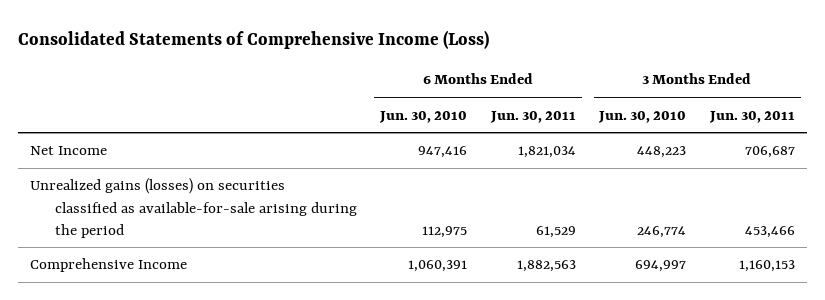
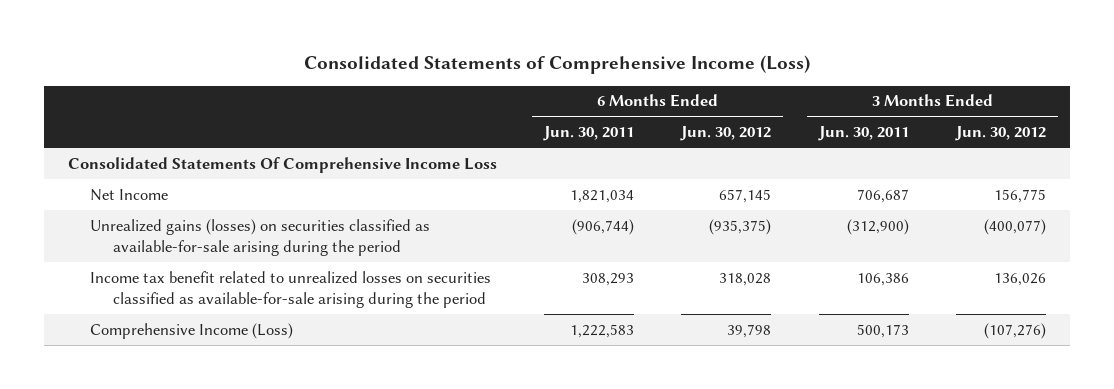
- | 6 Months Ended Jun. 30, 2010 | 6 Months Ended Jun. 30, 2011 | 3 Months Ended Jun. 30, 2010 | 3 Months Ended Jun. 30, 2011
+ | 6 Months Ended Jun. 30, 2011 | 6 Months Ended Jun. 30, 2012 | 3 Months Ended Jun. 30, 2011 | 3 Months Ended Jun. 30, 2012
+ Consolidated Statements Of Comprehensive Income Loss
- Unrealized gains (losses) on securities classified as available-for-sale arising during the period | 112,975 | 61,529 | 246,774 | 453,466
- Comprehensive Income | 1,060,391 | 1,882,563 | 694,997 | 1,160,153
+ Unrealized gains (losses) on securities classified as available-for-sale arising during the period | (906,744) | (935,375) | (312,900) | (400,077)
+ Income tax benefit related to unrealized losses on securities classified as available-for-sale arising during the period | 308,293 | 318,028 | 106,386 | 136,026
+ Comprehensive Income (Loss) | 1,222,583 | 39,798 | 500,173 | (107,276)

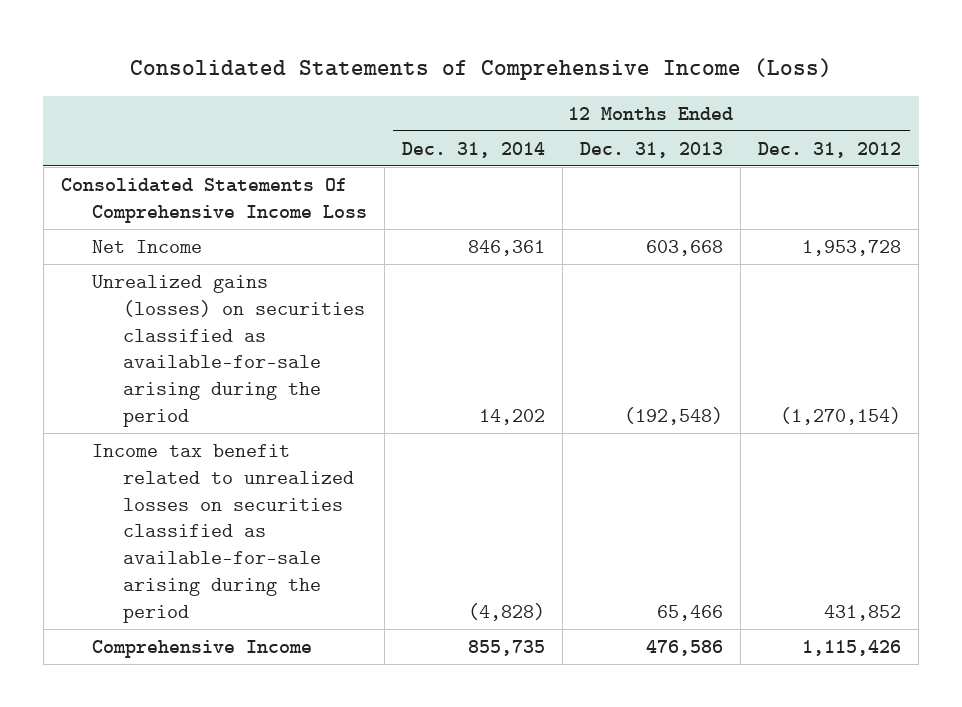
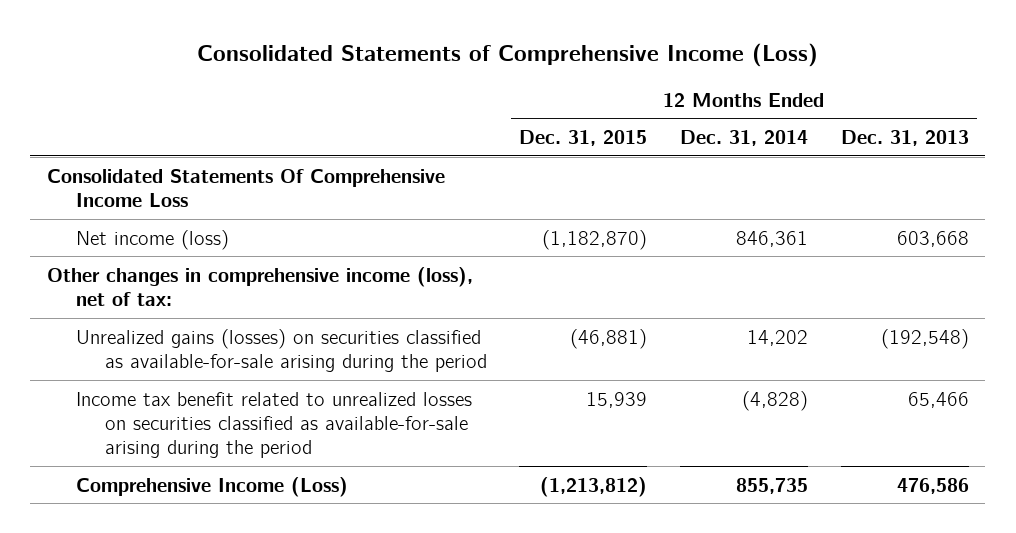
- | 12 Months Ended Dec. 31, 2014 | 12 Months Ended Dec. 31, 2013 | 12 Months Ended Dec. 31, 2012
+ | 12 Months Ended Dec. 31, 2015 | 12 Months Ended Dec. 31, 2014 | 12 Months Ended Dec. 31, 2013
- Net Income | 846,361 | 603,668 | 1,953,728
+ Net income (loss) | (1,182,870) | 846,361 | 603,668
+ Other changes in comprehensive income (loss), net of tax:
- Comprehensive Income | 855,735 | 476,586 | 1,115,426
+ Comprehensive Income (Loss) | (1,213,812) | 855,735 | 476,586

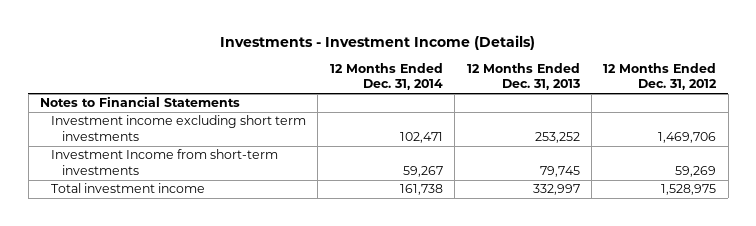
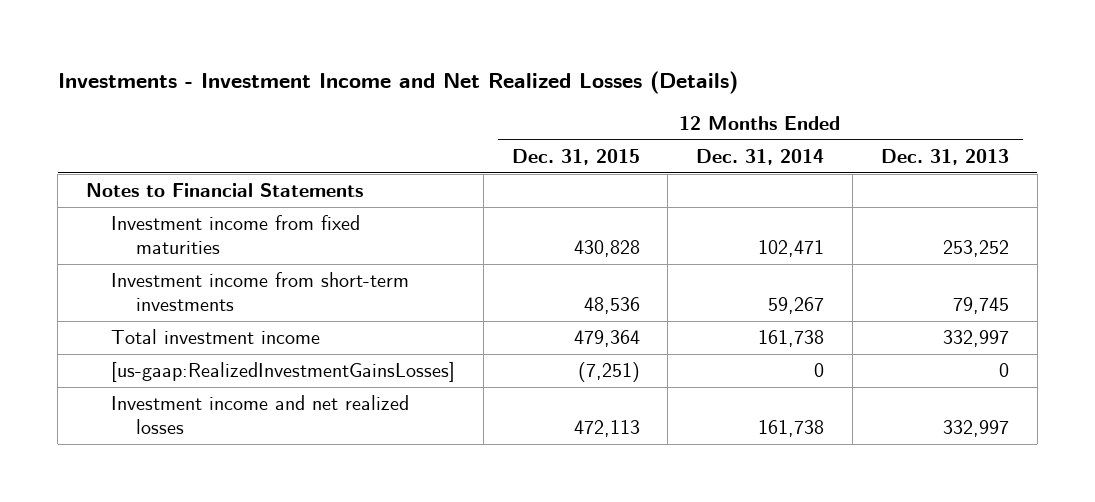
- Investments - Investment Income (Details)
+ Investments - Investment Income and Net Realized Losses (Details)
- | 12 Months Ended Dec. 31, 2014 | 12 Months Ended Dec. 31, 2013 | 12 Months Ended Dec. 31, 2012
+ | 12 Months Ended Dec. 31, 2015 | 12 Months Ended Dec. 31, 2014 | 12 Months Ended Dec. 31, 2013
- Investment income excluding short term investments | 102,471 | 253,252 | 1,469,706
- Investment Income from short-term investments | 59,267 | 79,745 | 59,269
+ Investment income from fixed maturities | 430,828 | 102,471 | 253,252
+ Investment income from short-term investments | 48,536 | 59,267 | 79,745
+ [us-gaap:RealizedInvestmentGainsLosses] | (7,251) | 0 | 0
+ Investment income and net realized losses | 472,113 | 161,738 | 332,997

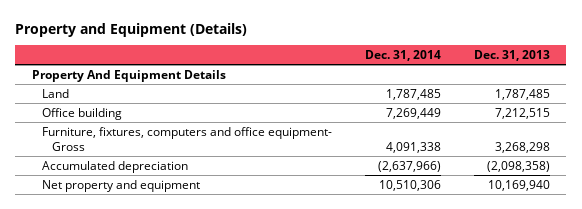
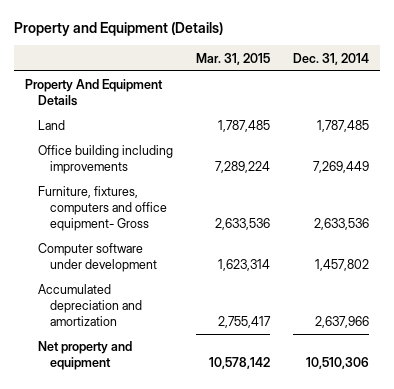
- | Dec. 31, 2014 | Dec. 31, 2013
+ | Mar. 31, 2015 | Dec. 31, 2014
- Office building | 7,269,449 | 7,212,515
- Furniture, fixtures, computers and office equipment- Gross | 4,091,338 | 3,268,298
- Accumulated depreciation | (2,637,966) | (2,098,358)
+ Office building including improvements | 7,289,224 | 7,269,449
+ Furniture, fixtures, computers and office equipment- Gross | 2,633,536 | 2,633,536
+ Computer software under development | 1,623,314 | 1,457,802
+ Accumulated depreciation and amortization | 2,755,417 | 2,637,966

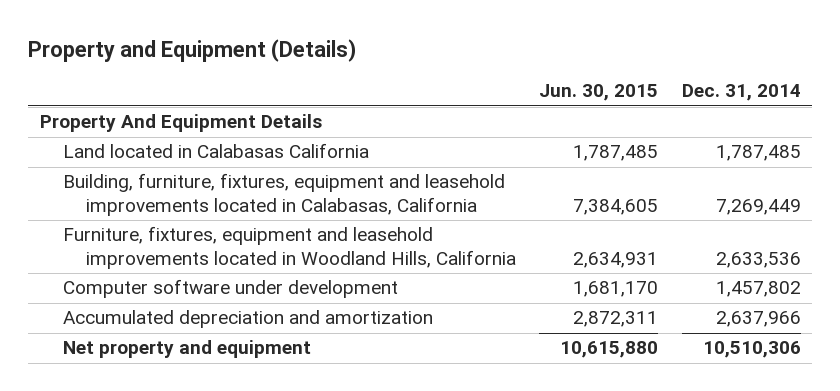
- | Mar. 31, 2015 | Dec. 31, 2014
+ | Jun. 30, 2015 | Dec. 31, 2014
- Land | 1,787,485 | 1,787,485
- Office building including improvements | 7,289,224 | 7,269,449
- Furniture, fixtures, computers and office equipment- Gross | 2,633,536 | 2,633,536
+ Land located in Calabasas California | 1,787,485 | 1,787,485
+ Building, furniture, fixtures, equipment and leasehold improvements located in Calabasas, California | 7,384,605 | 7,269,449
+ Furniture, fixtures, equipment and leasehold improvements located in Woodland Hills, California | 2,634,931 | 2,633,536

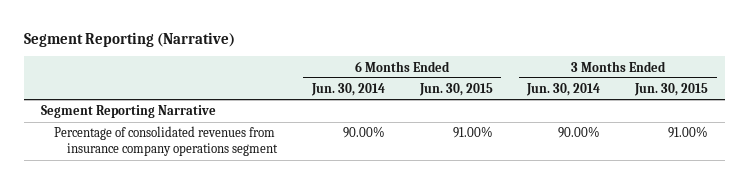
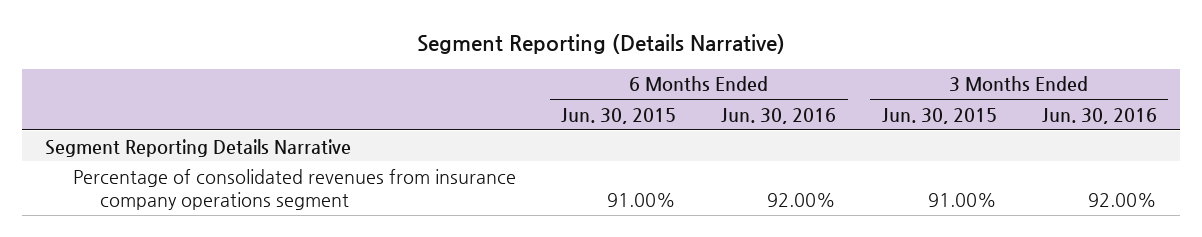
- Segment Reporting (Narrative)
+ Segment Reporting (Details Narrative)
- | 6 Months Ended Jun. 30, 2014 | 6 Months Ended Jun. 30, 2015 | 3 Months Ended Jun. 30, 2014 | 3 Months Ended Jun. 30, 2015
+ | 6 Months Ended Jun. 30, 2015 | 6 Months Ended Jun. 30, 2016 | 3 Months Ended Jun. 30, 2015 | 3 Months Ended Jun. 30, 2016
- Segment Reporting Narrative
+ Segment Reporting Details Narrative

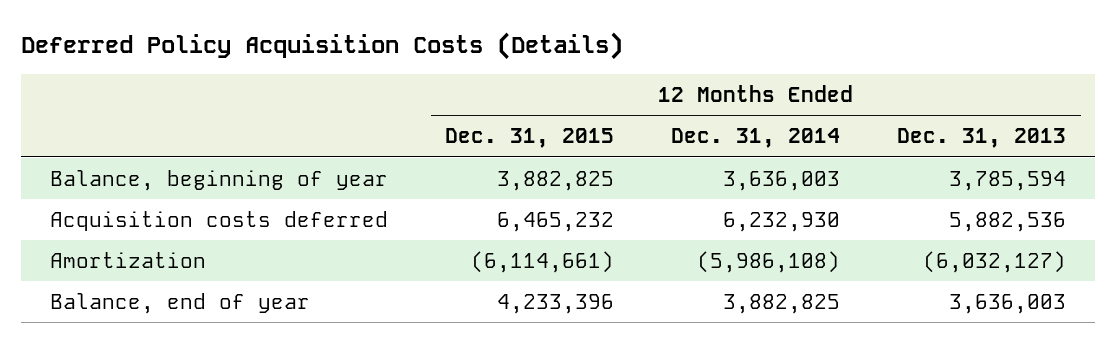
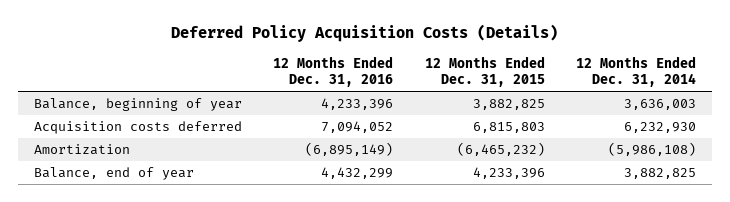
- | 12 Months Ended Dec. 31, 2015 | 12 Months Ended Dec. 31, 2014 | 12 Months Ended Dec. 31, 2013
+ | 12 Months Ended Dec. 31, 2016 | 12 Months Ended Dec. 31, 2015 | 12 Months Ended Dec. 31, 2014
- Acquisition costs deferred | 6,465,232 | 6,232,930 | 5,882,536
- Amortization | (6,114,661) | (5,986,108) | (6,032,127)
+ Acquisition costs deferred | 7,094,052 | 6,815,803 | 6,232,930
+ Amortization | (6,895,149) | (6,465,232) | (5,986,108)

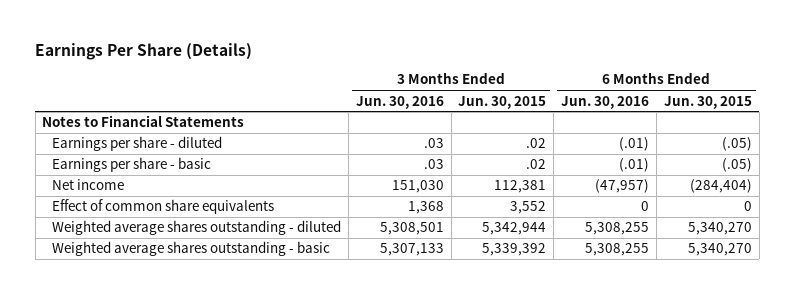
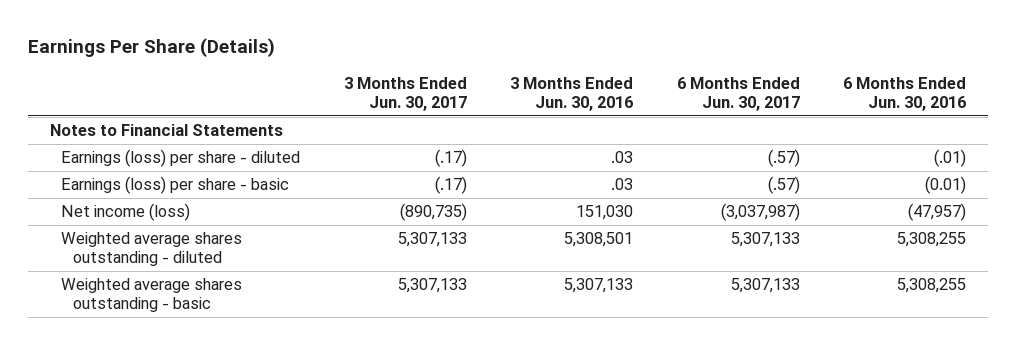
- | 3 Months Ended Jun. 30, 2016 | 3 Months Ended Jun. 30, 2015 | 6 Months Ended Jun. 30, 2016 | 6 Months Ended Jun. 30, 2015
+ | 3 Months Ended Jun. 30, 2017 | 3 Months Ended Jun. 30, 2016 | 6 Months Ended Jun. 30, 2017 | 6 Months Ended Jun. 30, 2016
- Earnings per share - diluted | .03 | .02 | (.01) | (.05)
- Earnings per share - basic | .03 | .02 | (.01) | (.05)
- Net income | 151,030 | 112,381 | (47,957) | (284,404)
- Effect of common share equivalents | 1,368 | 3,552 | 0 | 0
+ Earnings (loss) per share - diluted | (.17) | .03 | (.57) | (.01)
+ Earnings (loss) per share - basic | (.17) | .03 | (.57) | (0.01)
+ Net income (loss) | (890,735) | 151,030 | (3,037,987) | (47,957)

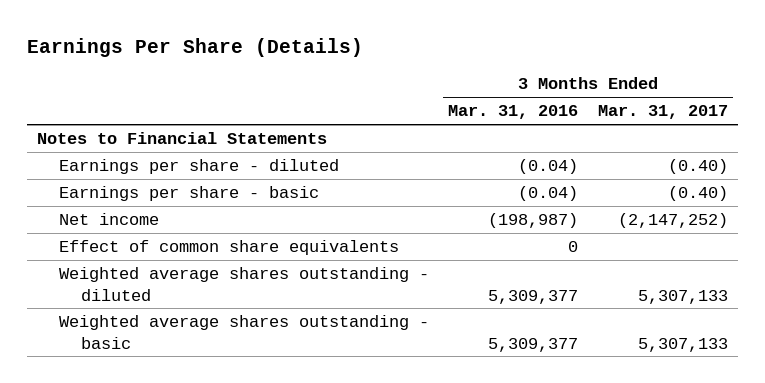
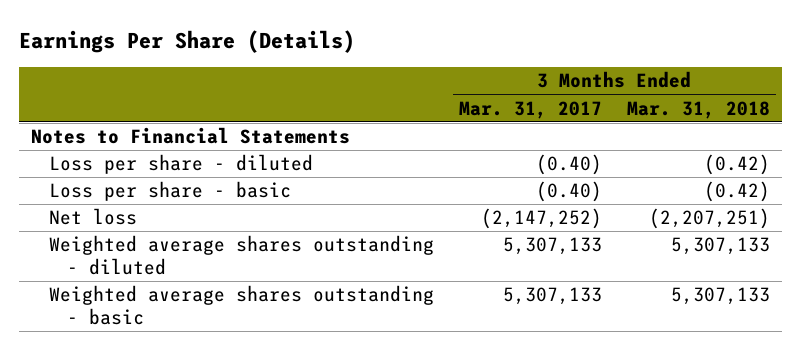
- | 3 Months Ended Mar. 31, 2016 | 3 Months Ended Mar. 31, 2017
+ | 3 Months Ended Mar. 31, 2017 | 3 Months Ended Mar. 31, 2018
- Earnings per share - diluted | (0.04) | (0.40)
- Earnings per share - basic | (0.04) | (0.40)
- Net income | (198,987) | (2,147,252)
- Effect of common share equivalents | 0 |
+ Loss per share - diluted | (0.40) | (0.42)
+ Loss per share - basic | (0.40) | (0.42)
+ Net loss | (2,147,252) | (2,207,251)

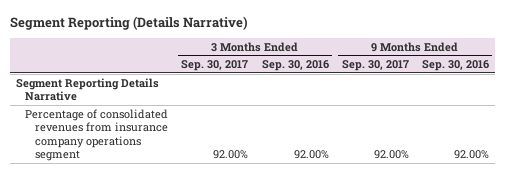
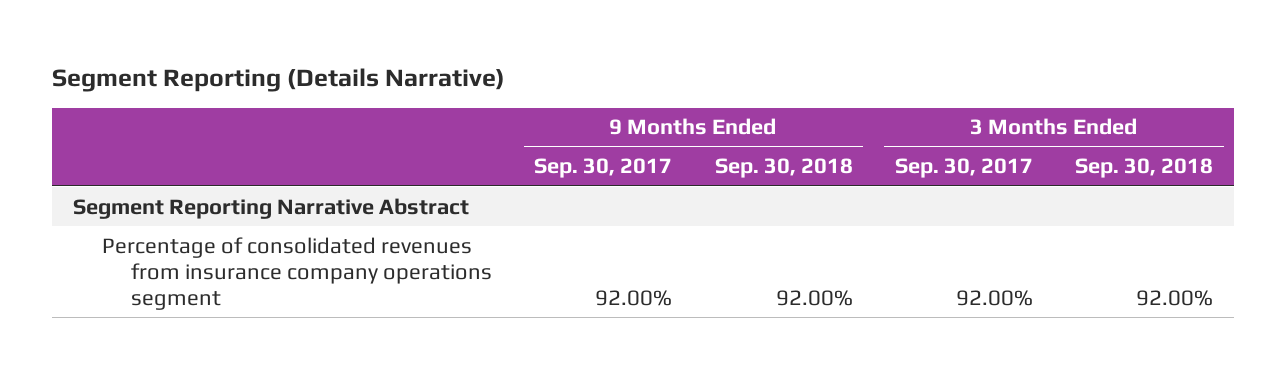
- | 3 Months Ended Sep. 30, 2017 | 3 Months Ended Sep. 30, 2016 | 9 Months Ended Sep. 30, 2017 | 9 Months Ended Sep. 30, 2016
+ | 9 Months Ended Sep. 30, 2017 | 9 Months Ended Sep. 30, 2018 | 3 Months Ended Sep. 30, 2017 | 3 Months Ended Sep. 30, 2018
- Segment Reporting Details Narrative
+ Segment Reporting Narrative Abstract

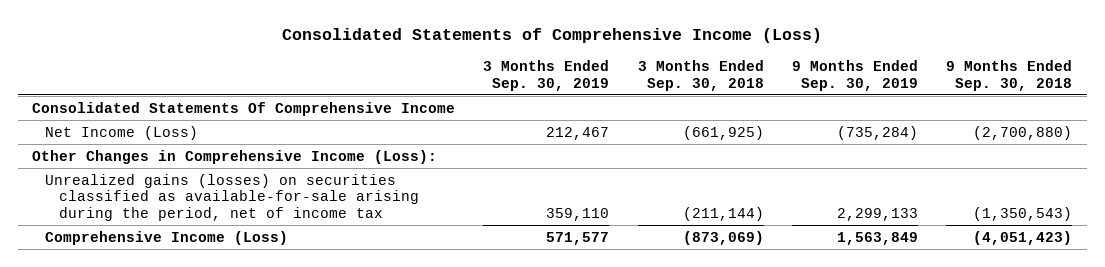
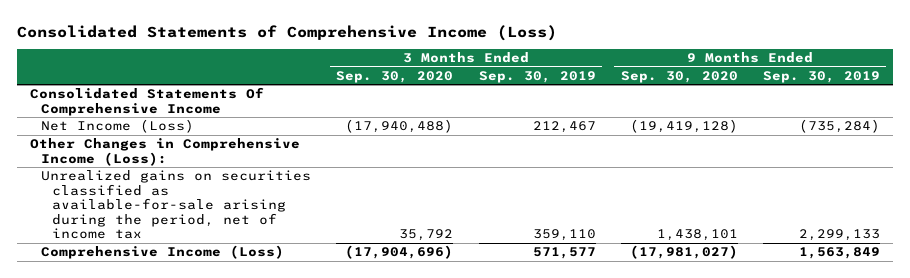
- | 3 Months Ended Sep. 30, 2019 | 3 Months Ended Sep. 30, 2018 | 9 Months Ended Sep. 30, 2019 | 9 Months Ended Sep. 30, 2018
+ | 3 Months Ended Sep. 30, 2020 | 3 Months Ended Sep. 30, 2019 | 9 Months Ended Sep. 30, 2020 | 9 Months Ended Sep. 30, 2019
- Unrealized gains (losses) on securities classified as available-for-sale arising during the period, net of income tax | 359,110 | (211,144) | 2,299,133 | (1,350,543)
+ Unrealized gains on securities classified as available-for-sale arising during the period, net of income tax | 35,792 | 359,110 | 1,438,101 | 2,299,133

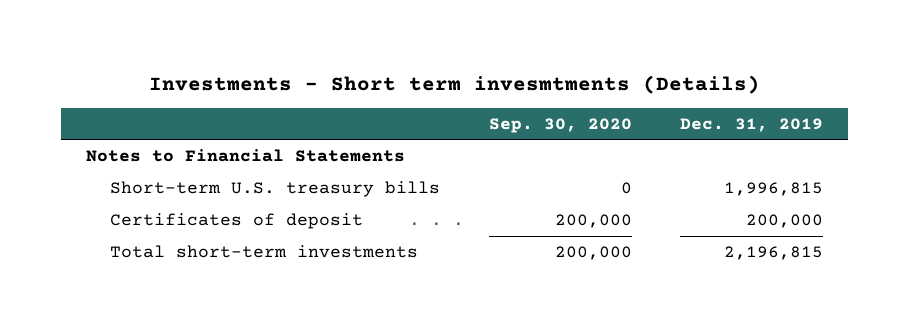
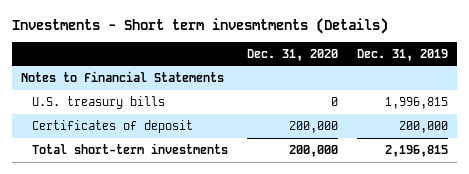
- | Sep. 30, 2020 | Dec. 31, 2019
+ | Dec. 31, 2020 | Dec. 31, 2019
- Short-term U.S. treasury bills | 0 | 1,996,815
+ U.S. treasury bills | 0 | 1,996,815

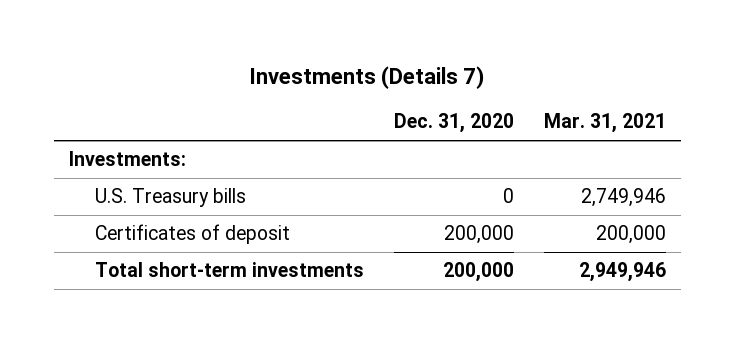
- Investments - Short term invesmtments (Details)
+ Investments (Details 7)
- | Dec. 31, 2020 | Dec. 31, 2019
+ | Dec. 31, 2020 | Mar. 31, 2021
- Notes to Financial Statements
- U.S. treasury bills | 0 | 1,996,815
+ Investments:
+ U.S. Treasury bills | 0 | 2,749,946

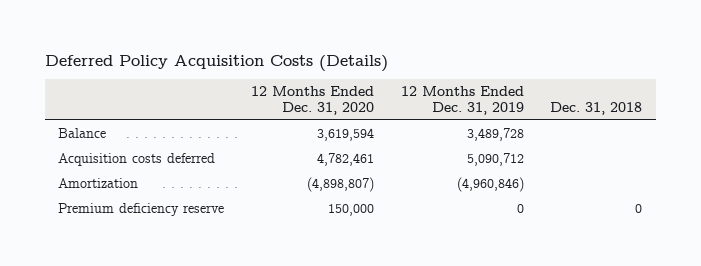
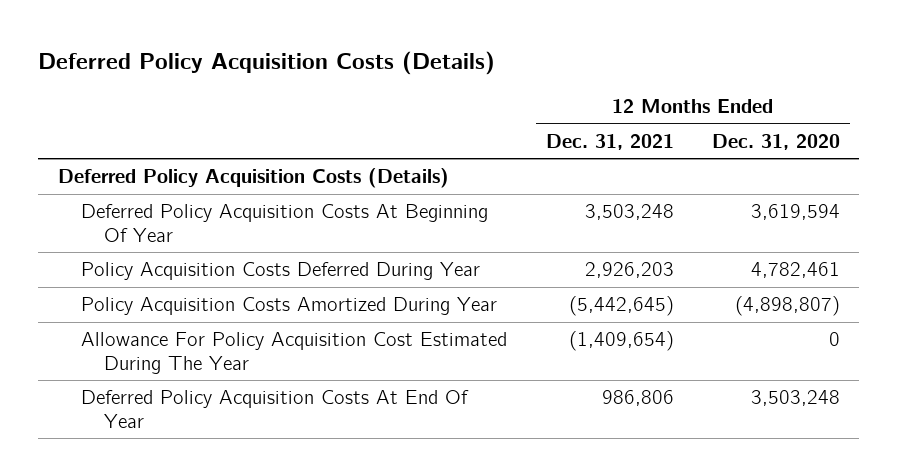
- | 12 Months Ended Dec. 31, 2020 | 12 Months Ended Dec. 31, 2019 | Dec. 31, 2018
+ | 12 Months Ended Dec. 31, 2021 | 12 Months Ended Dec. 31, 2020
- Balance | 3,619,594 | 3,489,728 |
- Acquisition costs deferred | 4,782,461 | 5,090,712 |
- Amortization | (4,898,807) | (4,960,846) |
- Premium deficiency reserve | 150,000 | 0 | 0
+ Deferred Policy Acquisition Costs (Details)
+ Deferred Policy Acquisition Costs At Beginning Of Year | 3,503,248 | 3,619,594
+ Policy Acquisition Costs Deferred During Year | 2,926,203 | 4,782,461
+ Policy Acquisition Costs Amortized During Year | (5,442,645) | (4,898,807)
+ Allowance For Policy Acquisition Cost Estimated During The Year | (1,409,654) | 0
+ Deferred Policy Acquisition Costs At End Of Year | 986,806 | 3,503,248

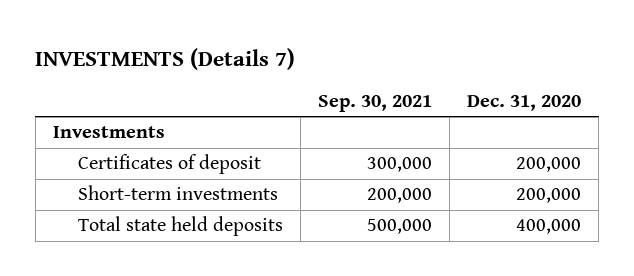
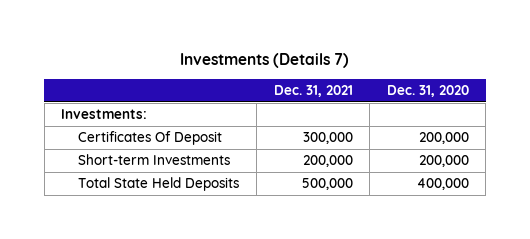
- INVESTMENTS (Details 7)
+ Investments (Details 7)
- | Sep. 30, 2021 | Dec. 31, 2020
+ | Dec. 31, 2021 | Dec. 31, 2020
- Investments
- Certificates of deposit | 300,000 | 200,000
- Short-term investments | 200,000 | 200,000
- Total state held deposits | 500,000 | 400,000
+ Investments:
+ Certificates Of Deposit | 300,000 | 200,000
+ Short-term Investments | 200,000 | 200,000
+ Total State Held Deposits | 500,000 | 400,000

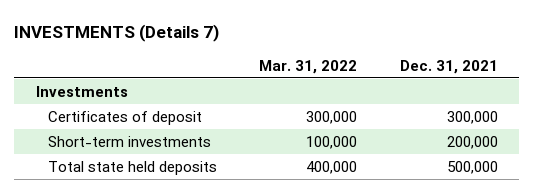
- Investments (Details 7)
+ INVESTMENTS (Details 7)
- | Dec. 31, 2021 | Dec. 31, 2020
+ | Mar. 31, 2022 | Dec. 31, 2021
- Investments:
- Certificates Of Deposit | 300,000 | 200,000
- Short-term Investments | 200,000 | 200,000
- Total State Held Deposits | 500,000 | 400,000
+ Investments
+ Certificates of deposit | 300,000 | 300,000
+ Short-term investments | 100,000 | 200,000
+ Total state held deposits | 400,000 | 500,000

